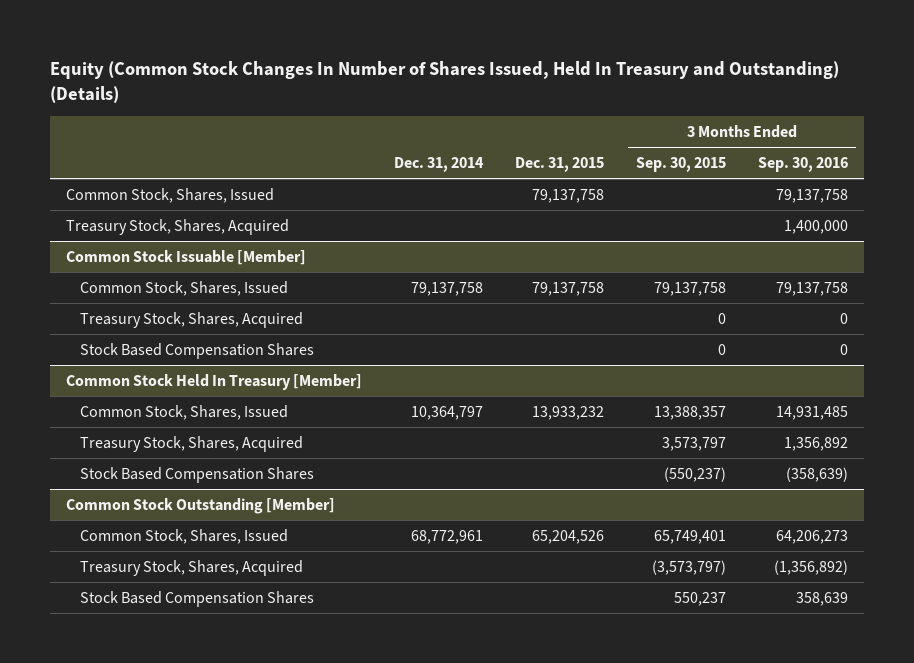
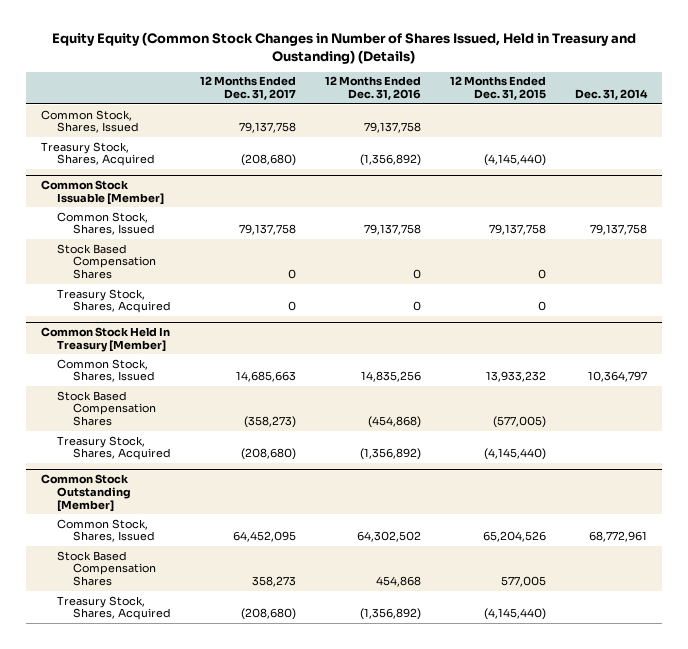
- Equity (Common Stock Changes In Number of Shares Issued, Held In Treasury and Outstanding) (Details)
+ Equity Equity (Common Stock Changes in Number of Shares Issued, Held in Treasury and Oustanding) (Details)
- | Dec. 31, 2014 | Dec. 31, 2015 | 3 Months Ended Sep. 30, 2015 | 3 Months Ended Sep. 30, 2016
+ | 12 Months Ended Dec. 31, 2017 | 12 Months Ended Dec. 31, 2016 | 12 Months Ended Dec. 31, 2015 | Dec. 31, 2014
@ Common Stock Issuable [Member]
moved down: Treasury Stock, Shares, Acquired | 0 | 0 | 0 |
@ Common Stock Held In Treasury [Member]
moved down: Treasury Stock, Shares, Acquired | (208,680) | (1,356,892) | (4,145,440) |
@ Common Stock Outstanding [Member]
moved down: Treasury Stock, Shares, Acquired | (208,680) | (1,356,892) | (4,145,440) |

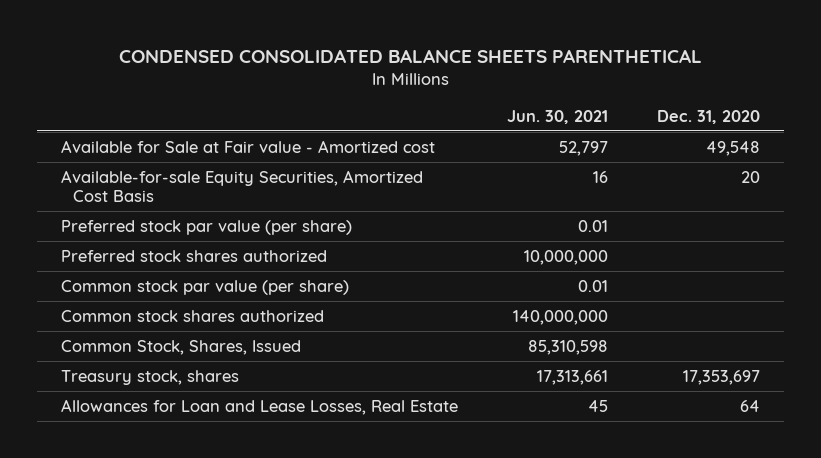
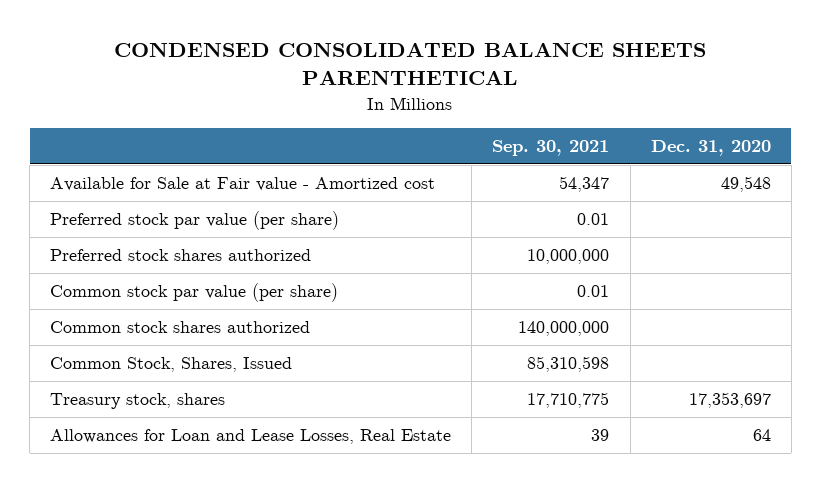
- | Jun. 30, 2021 | Dec. 31, 2020
+ | Sep. 30, 2021 | Dec. 31, 2020
- Available-for-sale Equity Securities, Amortized Cost Basis | 16 | 20

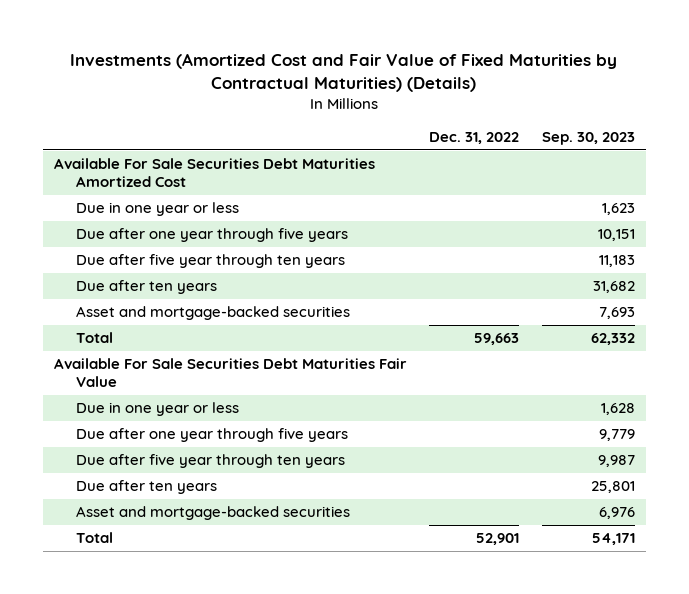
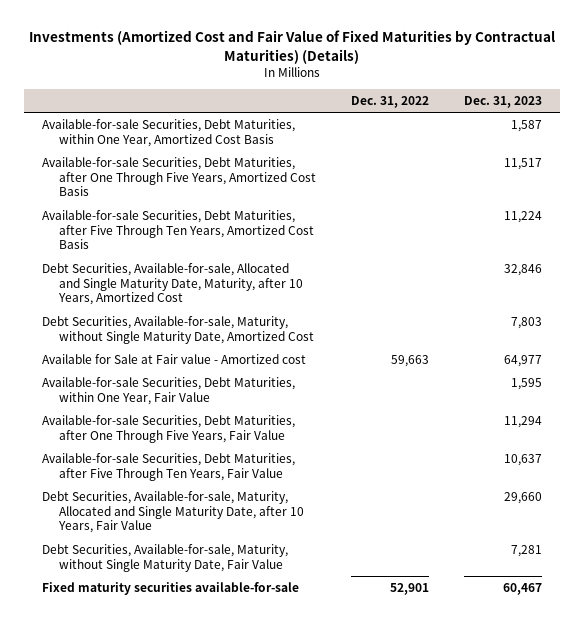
- | Dec. 31, 2022 | Sep. 30, 2023
+ | Dec. 31, 2022 | Dec. 31, 2023
- Available For Sale Securities Debt Maturities Amortized Cost
- Due in one year or less | | 1,623
- Due after one year through five years | | 10,151
- Due after five year through ten years | | 11,183
- Due after ten years | | 31,682
- Asset and mortgage-backed securities | | 7,693
- Total | 59,663 | 62,332
- Available For Sale Securities Debt Maturities Fair Value
- Due in one year or less | | 1,628
- Due after one year through five years | | 9,779
- Due after five year through ten years | | 9,987
- Due after ten years | | 25,801
- Asset and mortgage-backed securities | | 6,976
- Total | 52,901 | 54,171
+ Available-for-sale Securities, Debt Maturities, within One Year, Amortized Cost Basis | | 1,587
+ Available-for-sale Securities, Debt Maturities, after One Through Five Years, Amortized Cost Basis | | 11,517
+ Available-for-sale Securities, Debt Maturities, after Five Through Ten Years, Amortized Cost Basis | | 11,224
+ Debt Securities, Available-for-sale, Allocated and Single Maturity Date, Maturity, after 10 Years, Amortized Cost | | 32,846
+ Debt Securities, Available-for-sale, Maturity, without Single Maturity Date, Amortized Cost | | 7,803
+ Available for Sale at Fair value - Amortized cost | 59,663 | 64,977
+ Available-for-sale Securities, Debt Maturities, within One Year, Fair Value | | 1,595
+ Available-for-sale Securities, Debt Maturities, after One Through Five Years, Fair Value | | 11,294
+ Available-for-sale Securities, Debt Maturities, after Five Through Ten Years, Fair Value | | 10,637
+ Debt Securities, Available-for-sale, Maturity, Allocated and Single Maturity Date, after 10 Years, Fair Value | | 29,660
+ Debt Securities, Available-for-sale, Maturity, without Single Maturity Date, Fair Value | | 7,281
+ Fixed maturity securities available-for-sale | 52,901 | 60,467

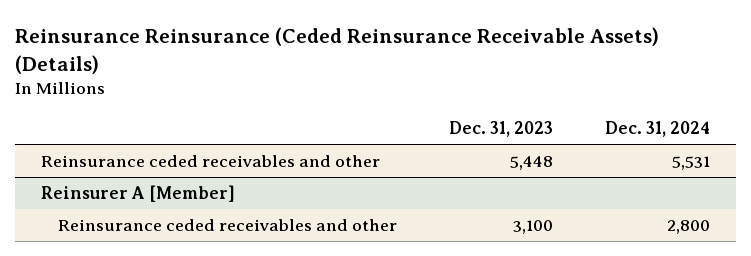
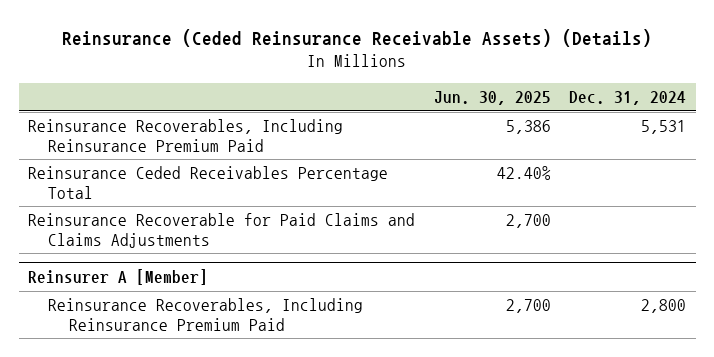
- Reinsurance Reinsurance (Ceded Reinsurance Receivable Assets) (Details)
+ Reinsurance (Ceded Reinsurance Receivable Assets) (Details)
- | Dec. 31, 2023 | Dec. 31, 2024
+ | Jun. 30, 2025 | Dec. 31, 2024
- Reinsurance ceded receivables and other | 5,448 | 5,531
+ Reinsurance Recoverables, Including Reinsurance Premium Paid | 5,386 | 5,531
+ Reinsurance Ceded Receivables Percentage Total | 42.40% |
+ Reinsurance Recoverable for Paid Claims and Claims Adjustments | 2,700 |
@ Reinsurer A [Member]
- Reinsurance ceded receivables and other | 3,100 | 2,800
+ Reinsurance Recoverables, Including Reinsurance Premium Paid | 2,700 | 2,800

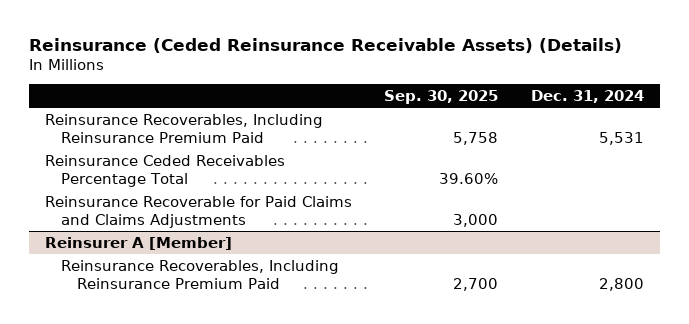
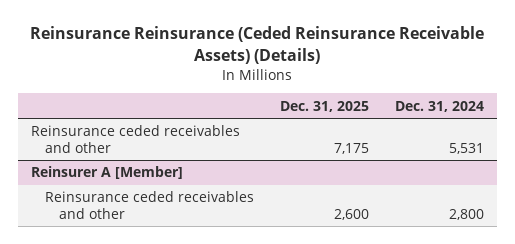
- Reinsurance (Ceded Reinsurance Receivable Assets) (Details)
+ Reinsurance Reinsurance (Ceded Reinsurance Receivable Assets) (Details)
- | Sep. 30, 2025 | Dec. 31, 2024
+ | Dec. 31, 2025 | Dec. 31, 2024
- Reinsurance Recoverables, Including Reinsurance Premium Paid | 5,758 | 5,531
- Reinsurance Ceded Receivables Percentage Total | 39.60% |
- Reinsurance Recoverable for Paid Claims and Claims Adjustments | 3,000 |
+ Reinsurance ceded receivables and other | 7,175 | 5,531
@ Reinsurer A [Member]
- Reinsurance Recoverables, Including Reinsurance Premium Paid | 2,700 | 2,800
+ Reinsurance ceded receivables and other | 2,600 | 2,800

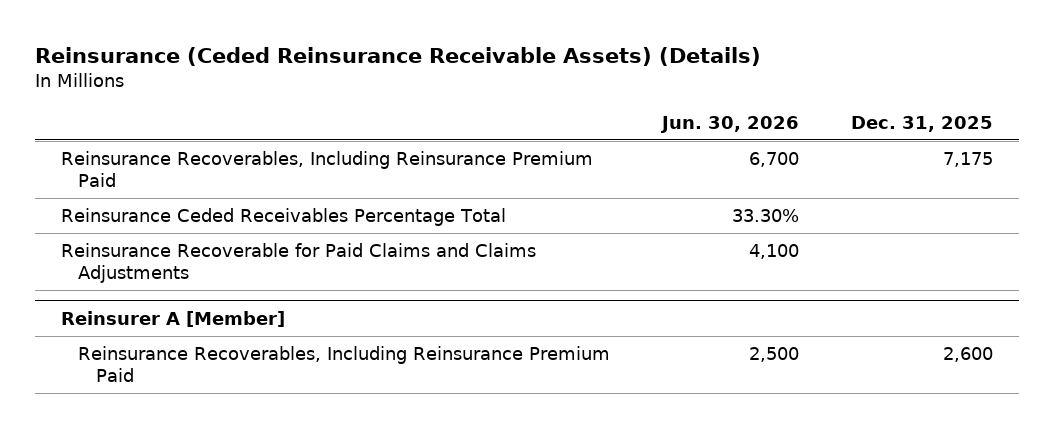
- Reinsurance Reinsurance (Ceded Reinsurance Receivable Assets) (Details)
+ Reinsurance (Ceded Reinsurance Receivable Assets) (Details)
- | Dec. 31, 2025 | Dec. 31, 2024
+ | Jun. 30, 2026 | Dec. 31, 2025
- Reinsurance ceded receivables and other | 7,175 | 5,531
+ Reinsurance Recoverables, Including Reinsurance Premium Paid | 6,700 | 7,175
+ Reinsurance Ceded Receivables Percentage Total | 33.30% |
+ Reinsurance Recoverable for Paid Claims and Claims Adjustments | 4,100 |
@ Reinsurer A [Member]
- Reinsurance ceded receivables and other | 2,600 | 2,800
+ Reinsurance Recoverables, Including Reinsurance Premium Paid | 2,500 | 2,600

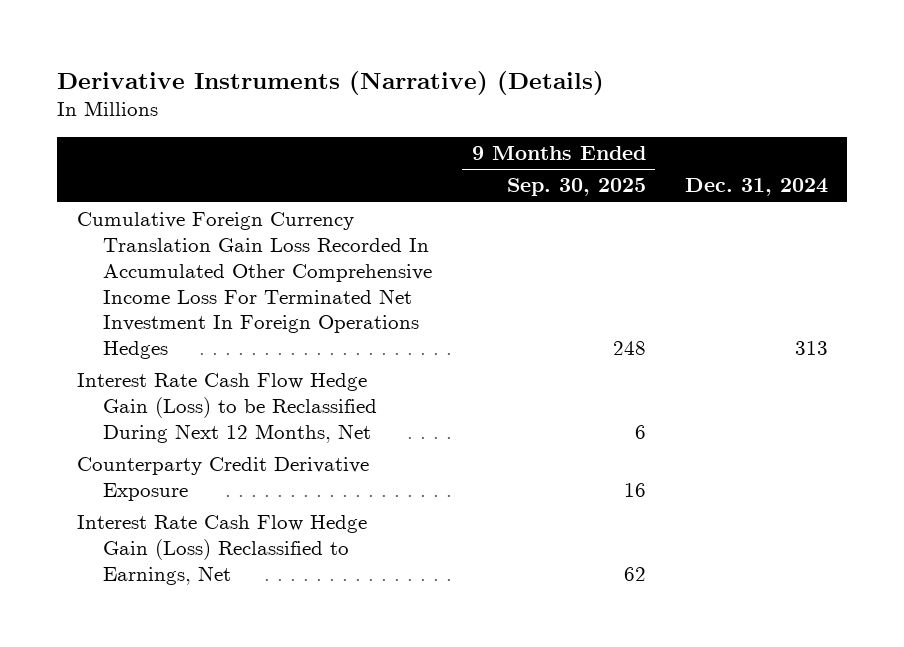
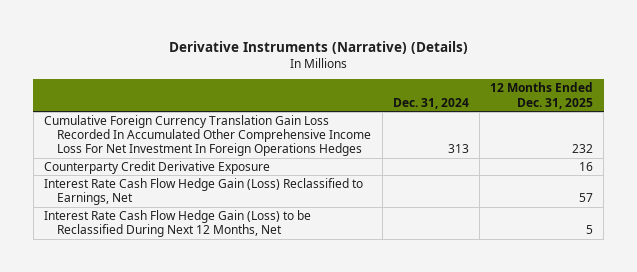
- | 9 Months Ended Sep. 30, 2025 | Dec. 31, 2024
+ | Dec. 31, 2024 | 12 Months Ended Dec. 31, 2025
- Cumulative Foreign Currency Translation Gain Loss Recorded In Accumulated Other Comprehensive Income Loss For Terminated Net Investment In Foreign Operations Hedges | 248 | 313
+ Cumulative Foreign Currency Translation Gain Loss Recorded In Accumulated Other Comprehensive Income Loss For Net Investment In Foreign Operations Hedges | 313 | 232
moved down: Interest Rate Cash Flow Hedge Gain (Loss) to be Reclassified During Next 12 Months, Net | | 5

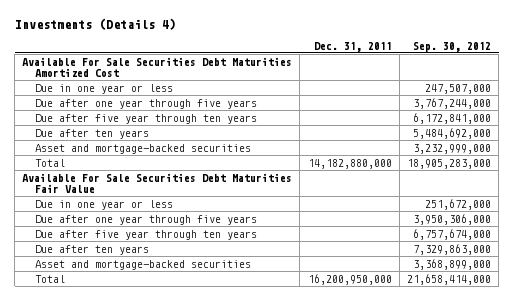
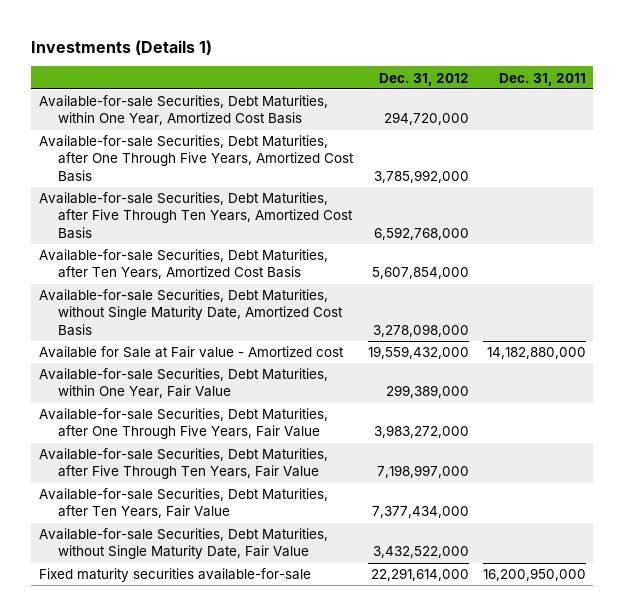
- Investments (Details 4)
+ Investments (Details 1)
- | Dec. 31, 2011 | Sep. 30, 2012
+ | Dec. 31, 2012 | Dec. 31, 2011
- Available For Sale Securities Debt Maturities Amortized Cost
- Due in one year or less | | 247,507,000
- Due after one year through five years | | 3,767,244,000
- Due after five year through ten years | | 6,172,841,000
- Due after ten years | | 5,484,692,000
- Asset and mortgage-backed securities | | 3,232,999,000
- Total | 14,182,880,000 | 18,905,283,000
- Available For Sale Securities Debt Maturities Fair Value
- Due in one year or less | | 251,672,000
- Due after one year through five years | | 3,950,306,000
- Due after five year through ten years | | 6,757,674,000
- Due after ten years | | 7,329,863,000
- Asset and mortgage-backed securities | | 3,368,899,000
- Total | 16,200,950,000 | 21,658,414,000
+ Available-for-sale Securities, Debt Maturities, within One Year, Amortized Cost Basis | 294,720,000 |
+ Available-for-sale Securities, Debt Maturities, after One Through Five Years, Amortized Cost Basis | 3,785,992,000 |
+ Available-for-sale Securities, Debt Maturities, after Five Through Ten Years, Amortized Cost Basis | 6,592,768,000 |
+ Available-for-sale Securities, Debt Maturities, after Ten Years, Amortized Cost Basis | 5,607,854,000 |
+ Available-for-sale Securities, Debt Maturities, without Single Maturity Date, Amortized Cost Basis | 3,278,098,000 |
+ Available for Sale at Fair value - Amortized cost | 19,559,432,000 | 14,182,880,000
+ Available-for-sale Securities, Debt Maturities, within One Year, Fair Value | 299,389,000 |
+ Available-for-sale Securities, Debt Maturities, after One Through Five Years, Fair Value | 3,983,272,000 |
+ Available-for-sale Securities, Debt Maturities, after Five Through Ten Years, Fair Value | 7,198,997,000 |
+ Available-for-sale Securities, Debt Maturities, after Ten Years, Fair Value | 7,377,434,000 |
+ Available-for-sale Securities, Debt Maturities, without Single Maturity Date, Fair Value | 3,432,522,000 |
+ Fixed maturity securities available-for-sale | 22,291,614,000 | 16,200,950,000

